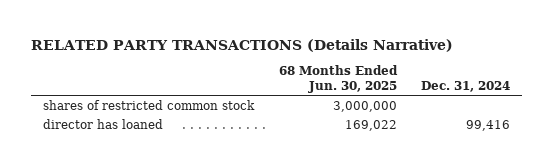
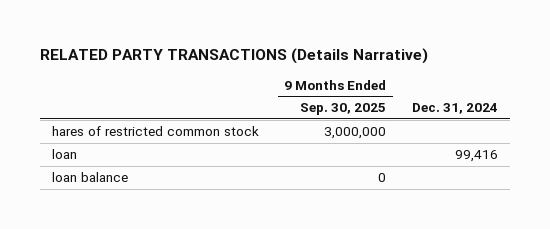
- | 68 Months Ended Jun. 30, 2025 | Dec. 31, 2024
+ | 9 Months Ended Sep. 30, 2025 | Dec. 31, 2024
- shares of restricted common stock | 3,000,000 |
- director has loaned | 169,022 | 99,416
+ hares of restricted common stock | 3,000,000 |
+ loan | | 99,416
+ loan balance | 0 |

